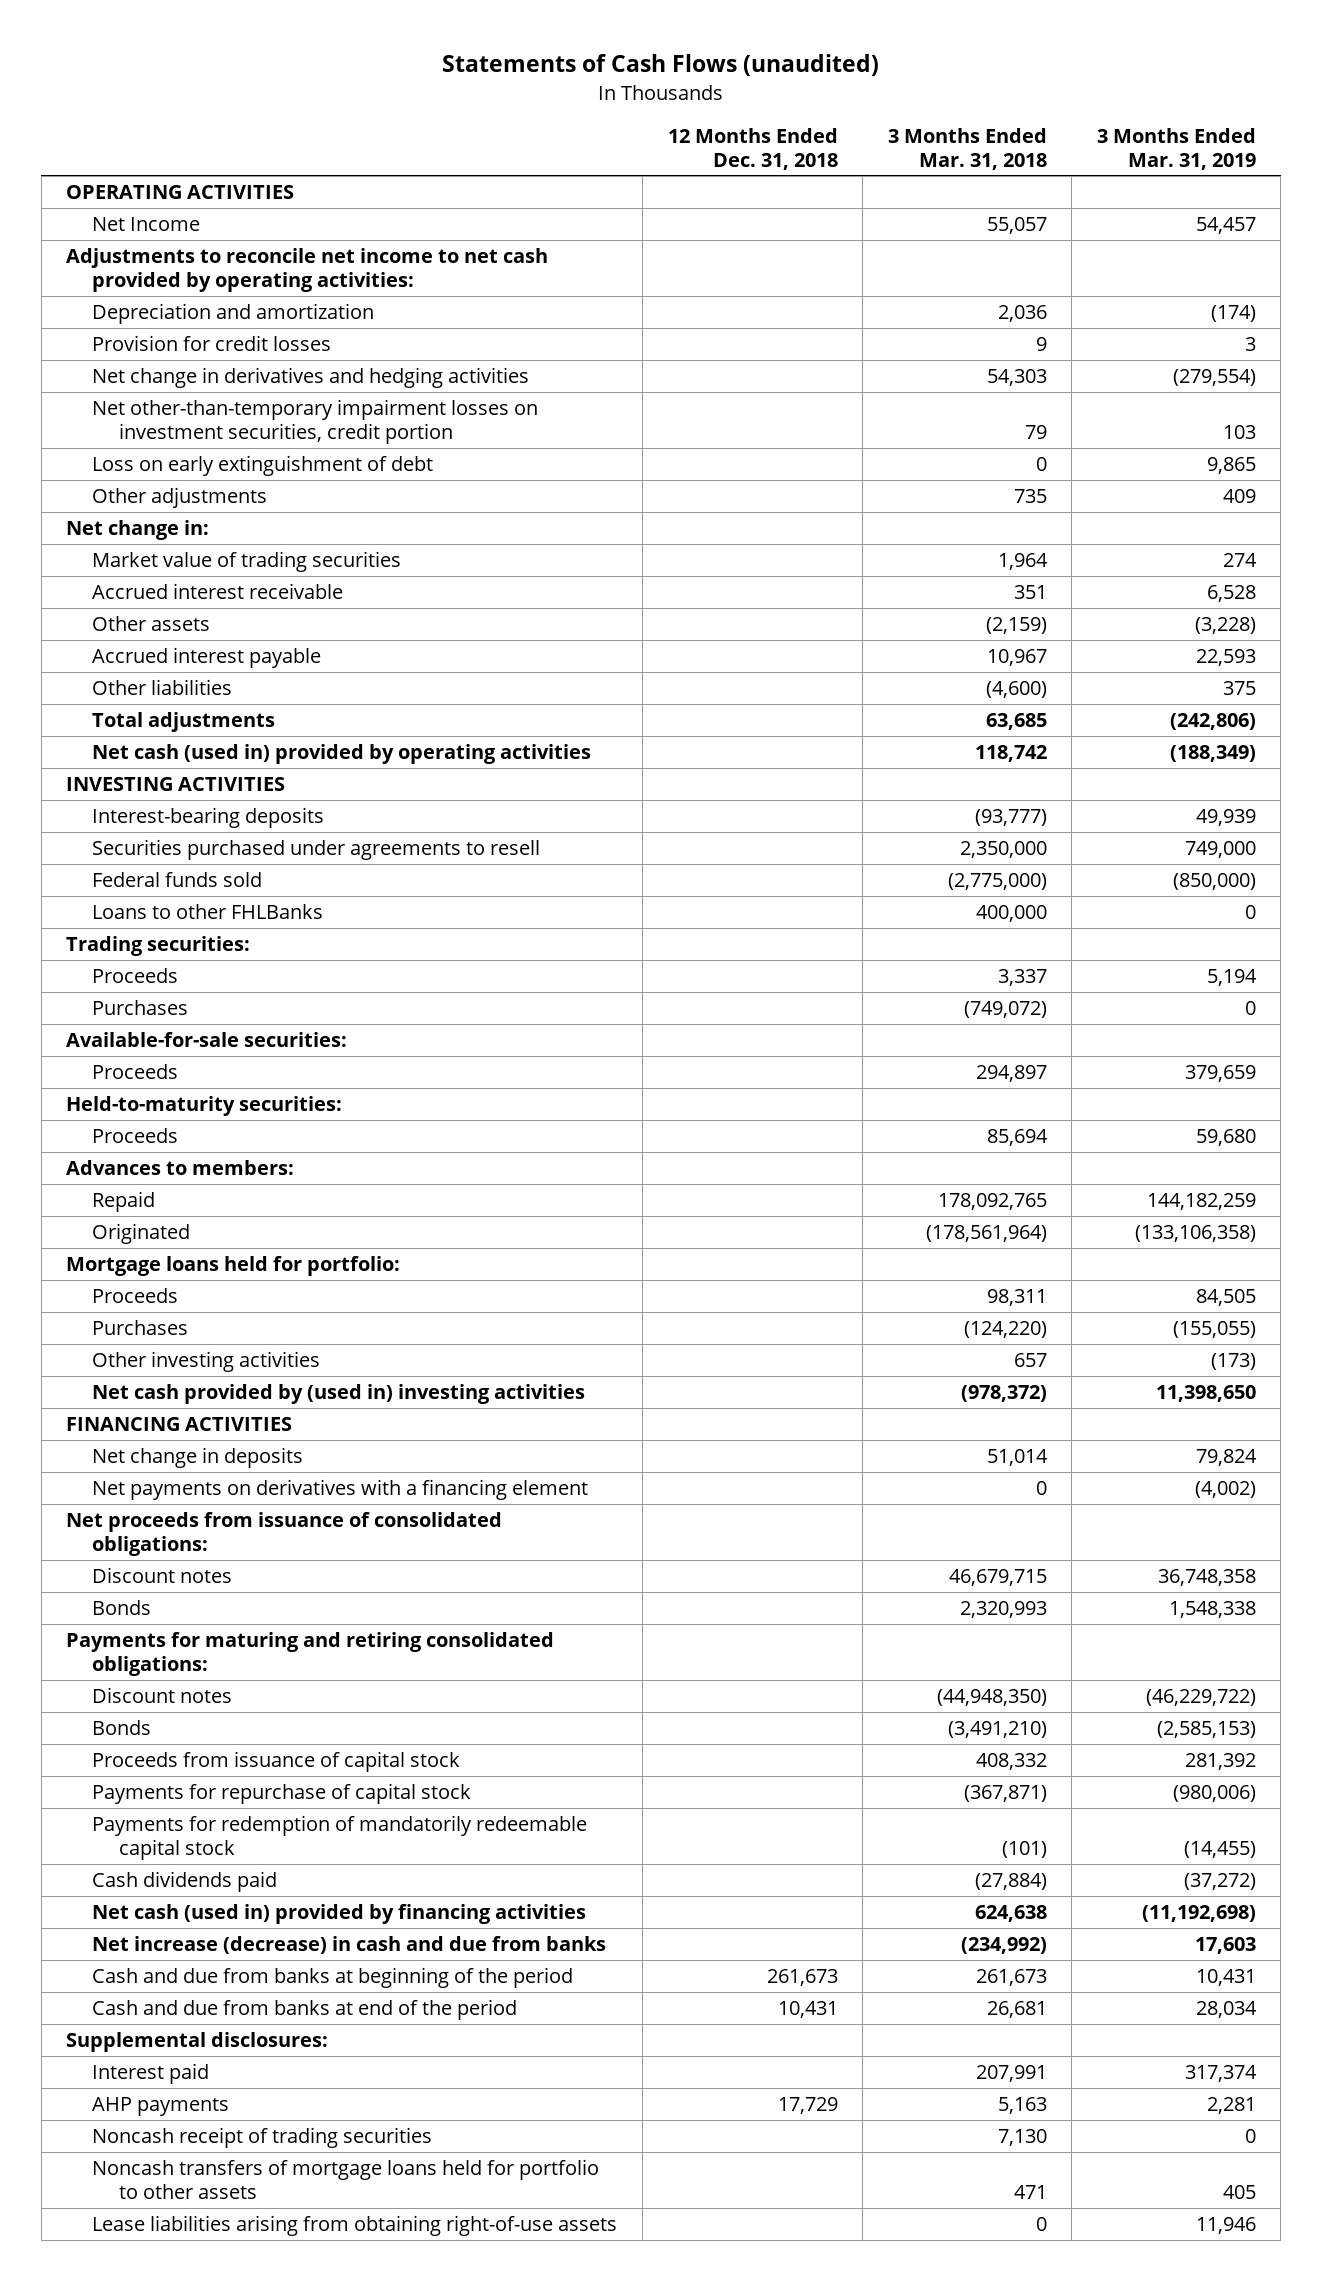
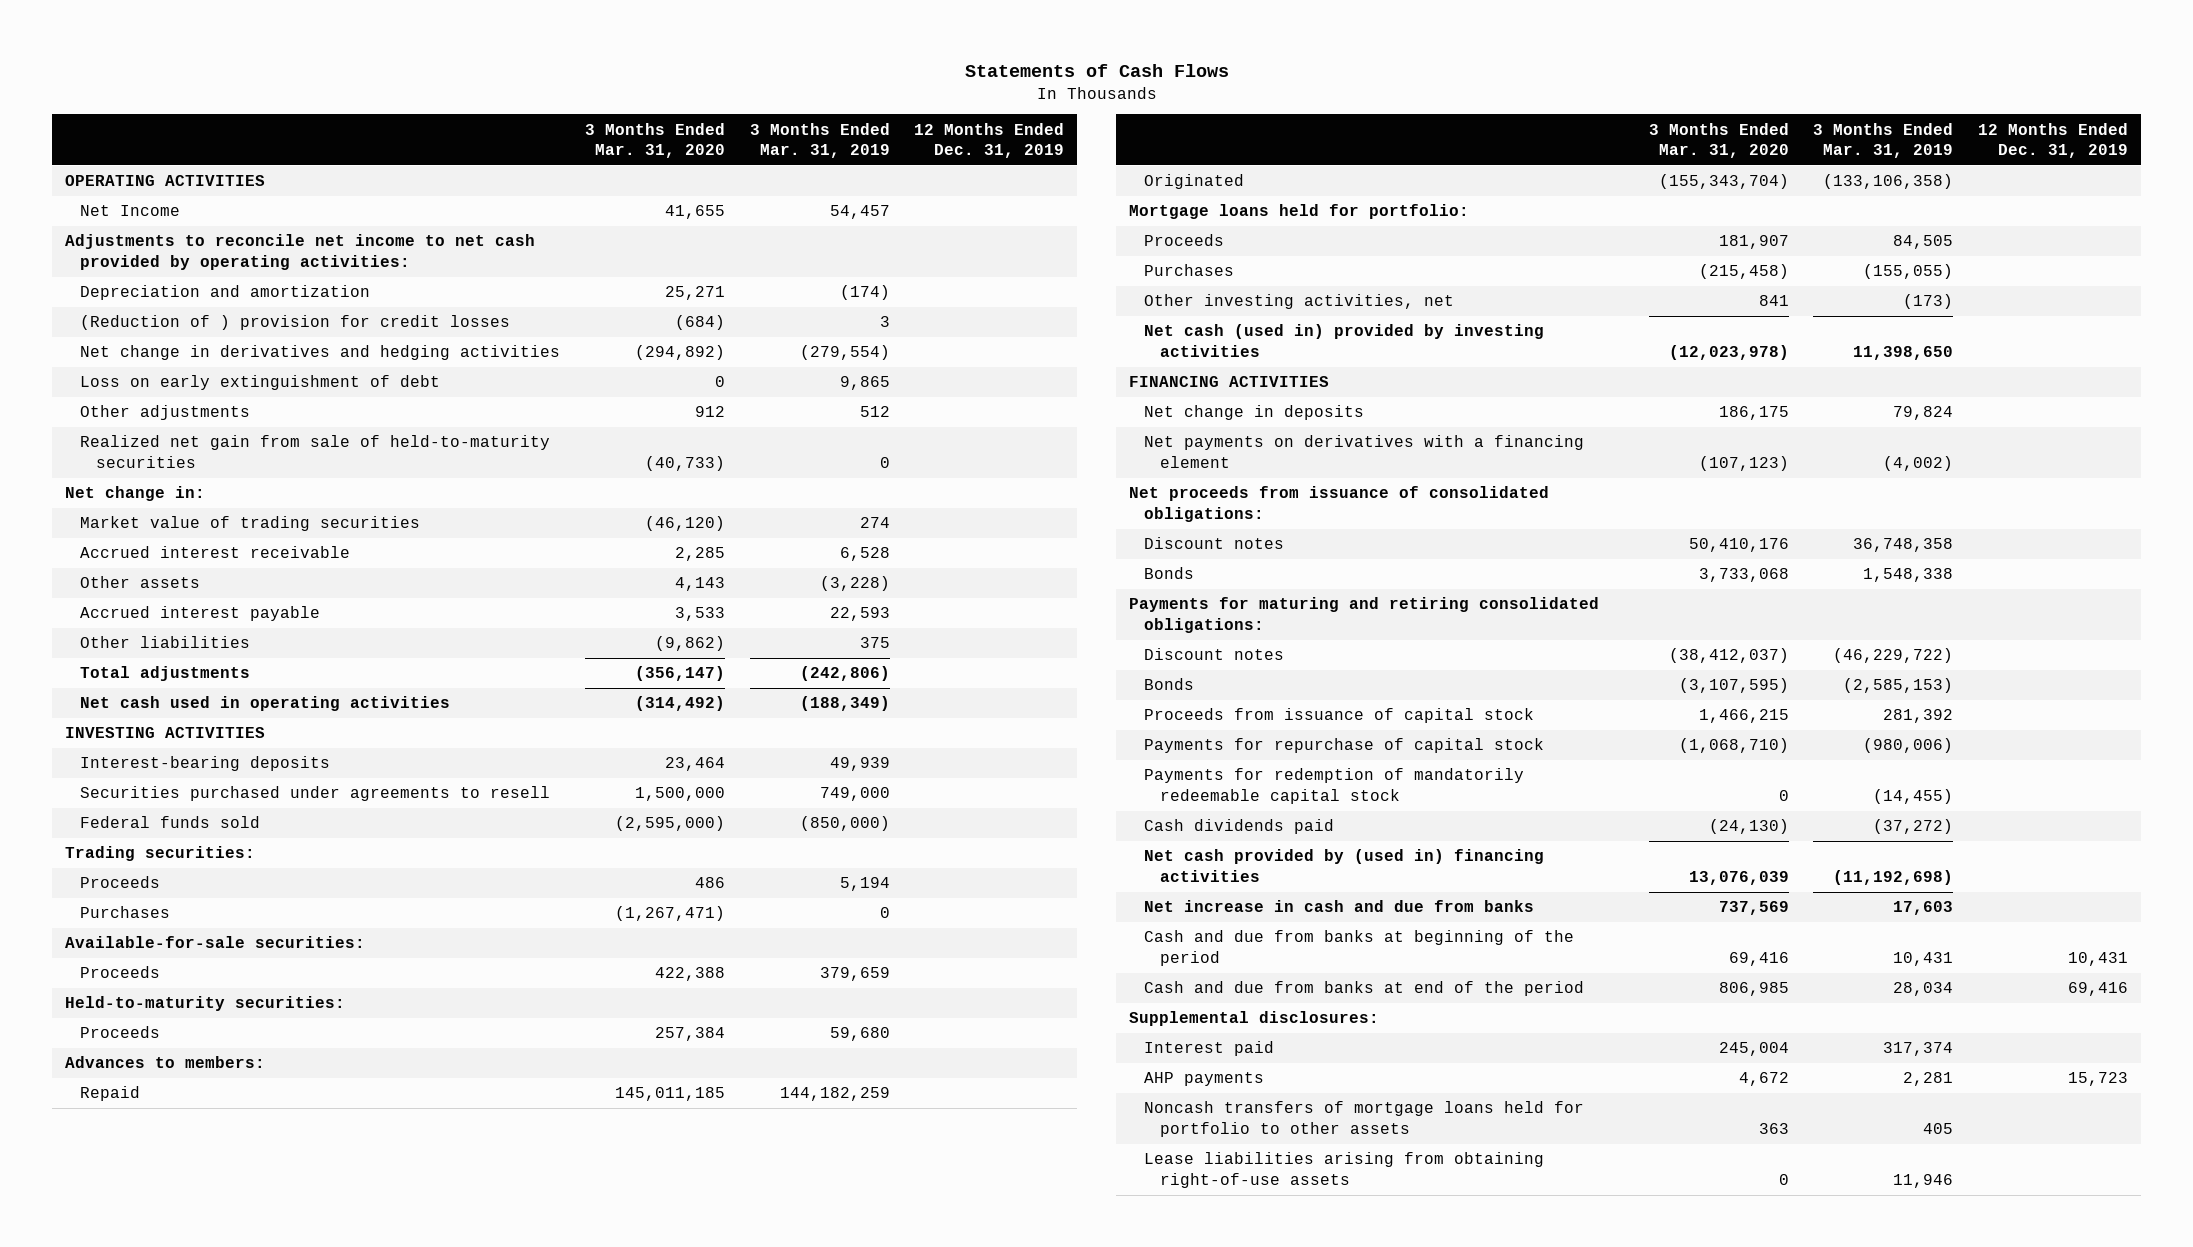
- Statements of Cash Flows (unaudited)
+ Statements of Cash Flows
- | 12 Months Ended Dec. 31, 2018 | 3 Months Ended Mar. 31, 2018 | 3 Months Ended Mar. 31, 2019
+ | 3 Months Ended Mar. 31, 2020 | 3 Months Ended Mar. 31, 2019 | 12 Months Ended Dec. 31, 2019
- Provision for credit losses | | 9 | 3
+ (Reduction of ) provision for credit losses | (684) | 3 |
- Net other-than-temporary impairment losses on investment securities, credit portion | | 79 | 103
- Other adjustments | | 735 | 409
+ Other adjustments | 912 | 512 |
+ Realized net gain from sale of held-to-maturity securities | (40,733) | 0 |
- Net cash (used in) provided by operating activities | | 118,742 | (188,349)
+ Net cash used in operating activities | (314,492) | (188,349) |
- Loans to other FHLBanks | | 400,000 | 0
- Other investing activities | | 657 | (173)
- Net cash provided by (used in) investing activities | | (978,372) | 11,398,650
+ Other investing activities, net | 841 | (173) |
+ Net cash (used in) provided by investing activities | (12,023,978) | 11,398,650 |
- Net cash (used in) provided by financing activities | | 624,638 | (11,192,698)
- Net increase (decrease) in cash and due from banks | | (234,992) | 17,603
+ Net cash provided by (used in) financing activities | 13,076,039 | (11,192,698) |
+ Net increase in cash and due from banks | 737,569 | 17,603 |
- Noncash receipt of trading securities | | 7,130 | 0

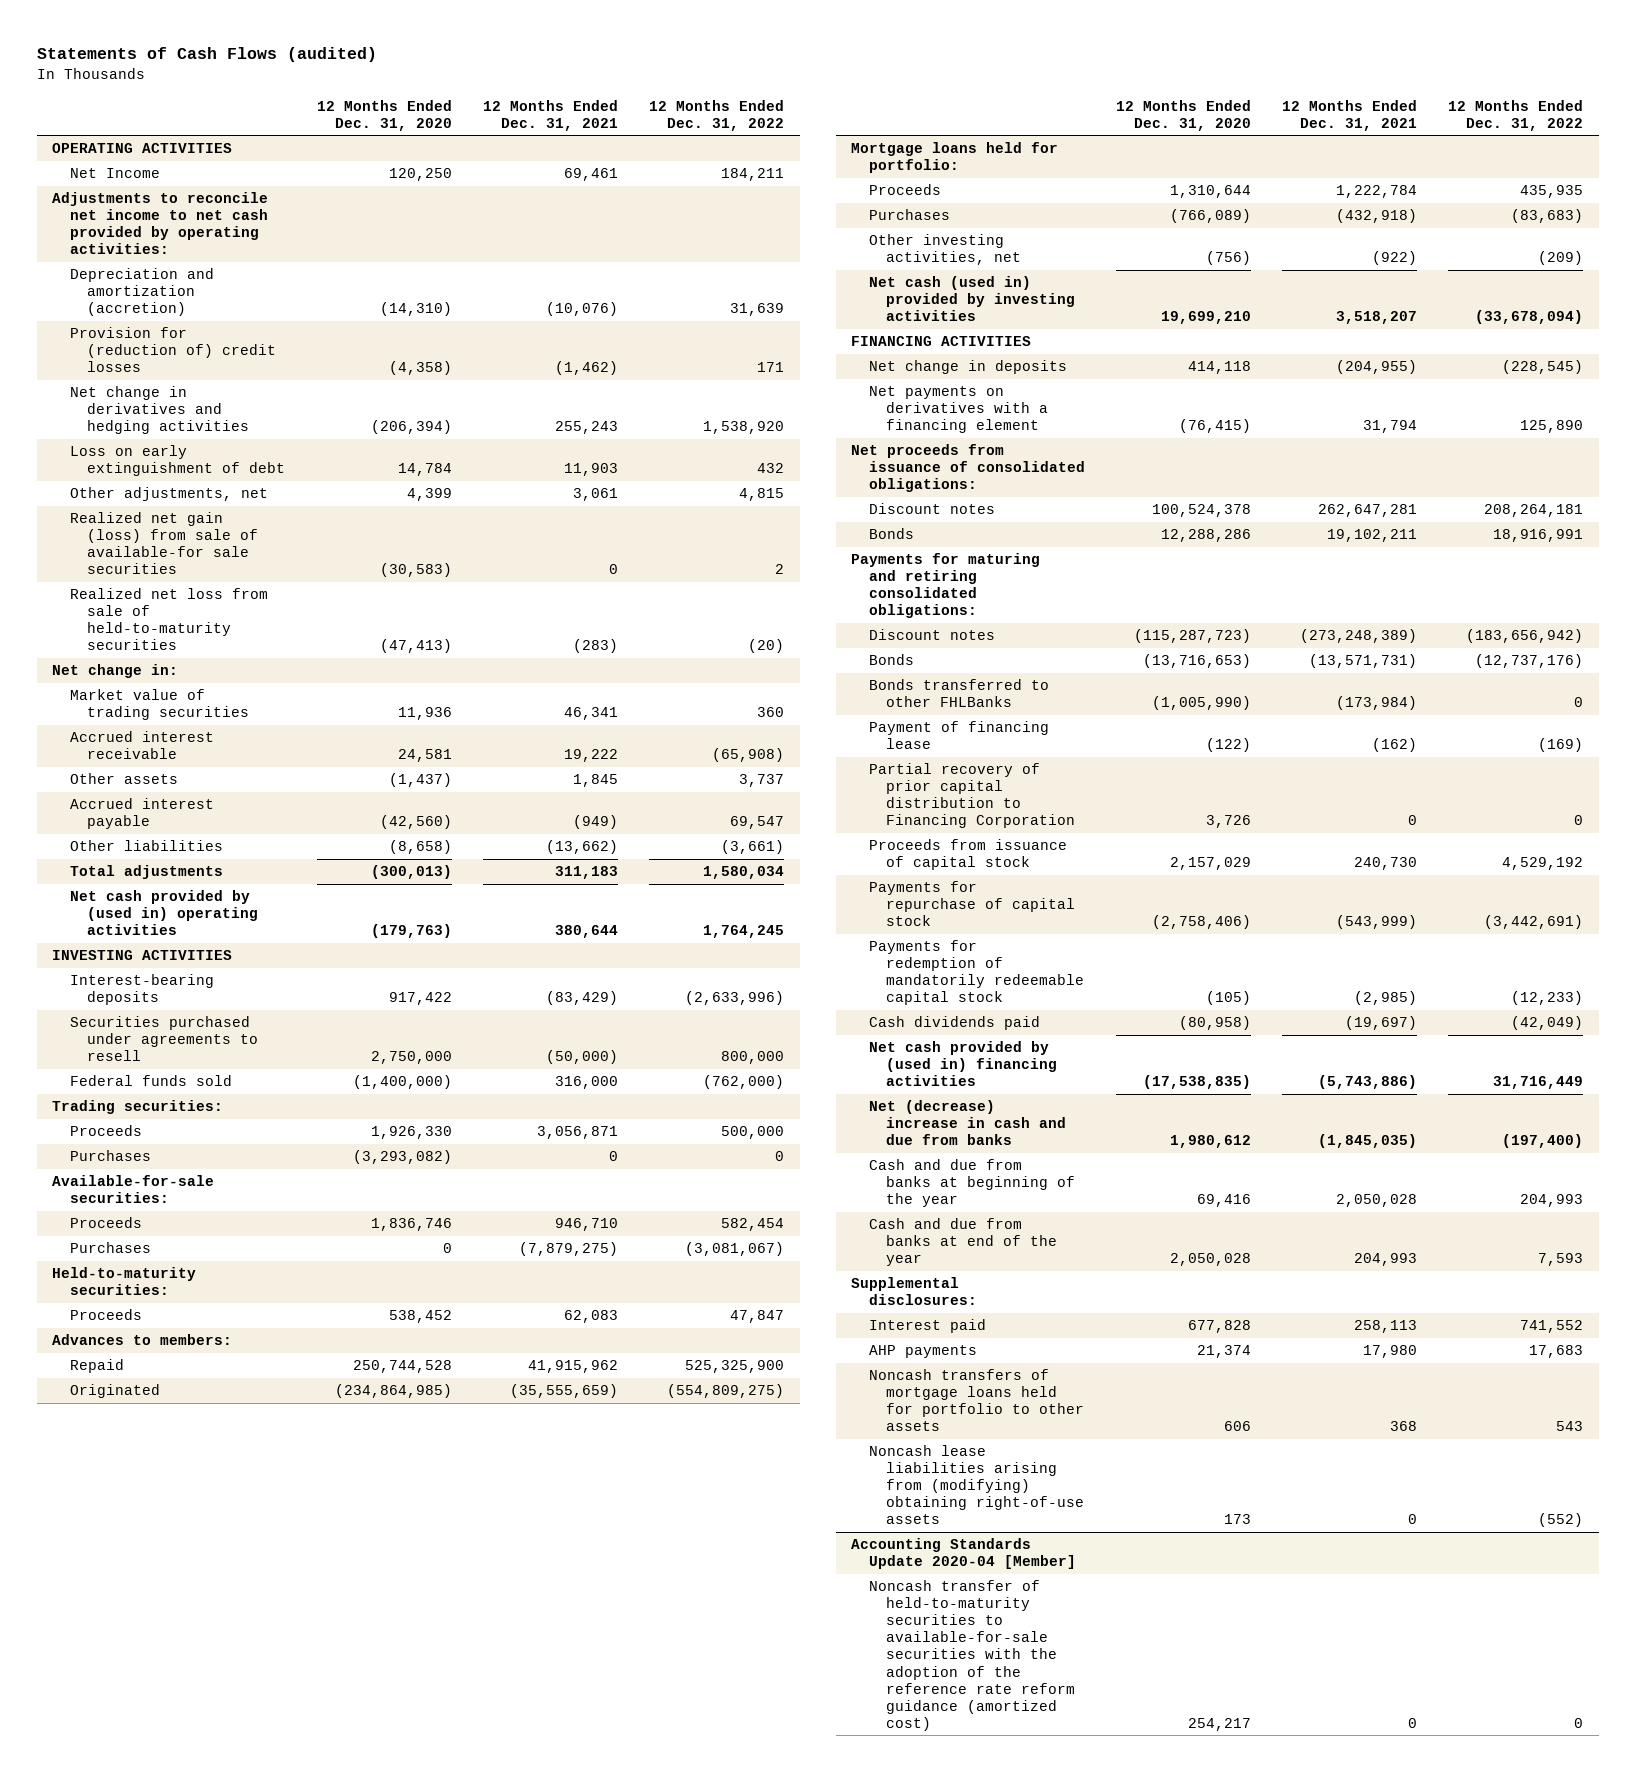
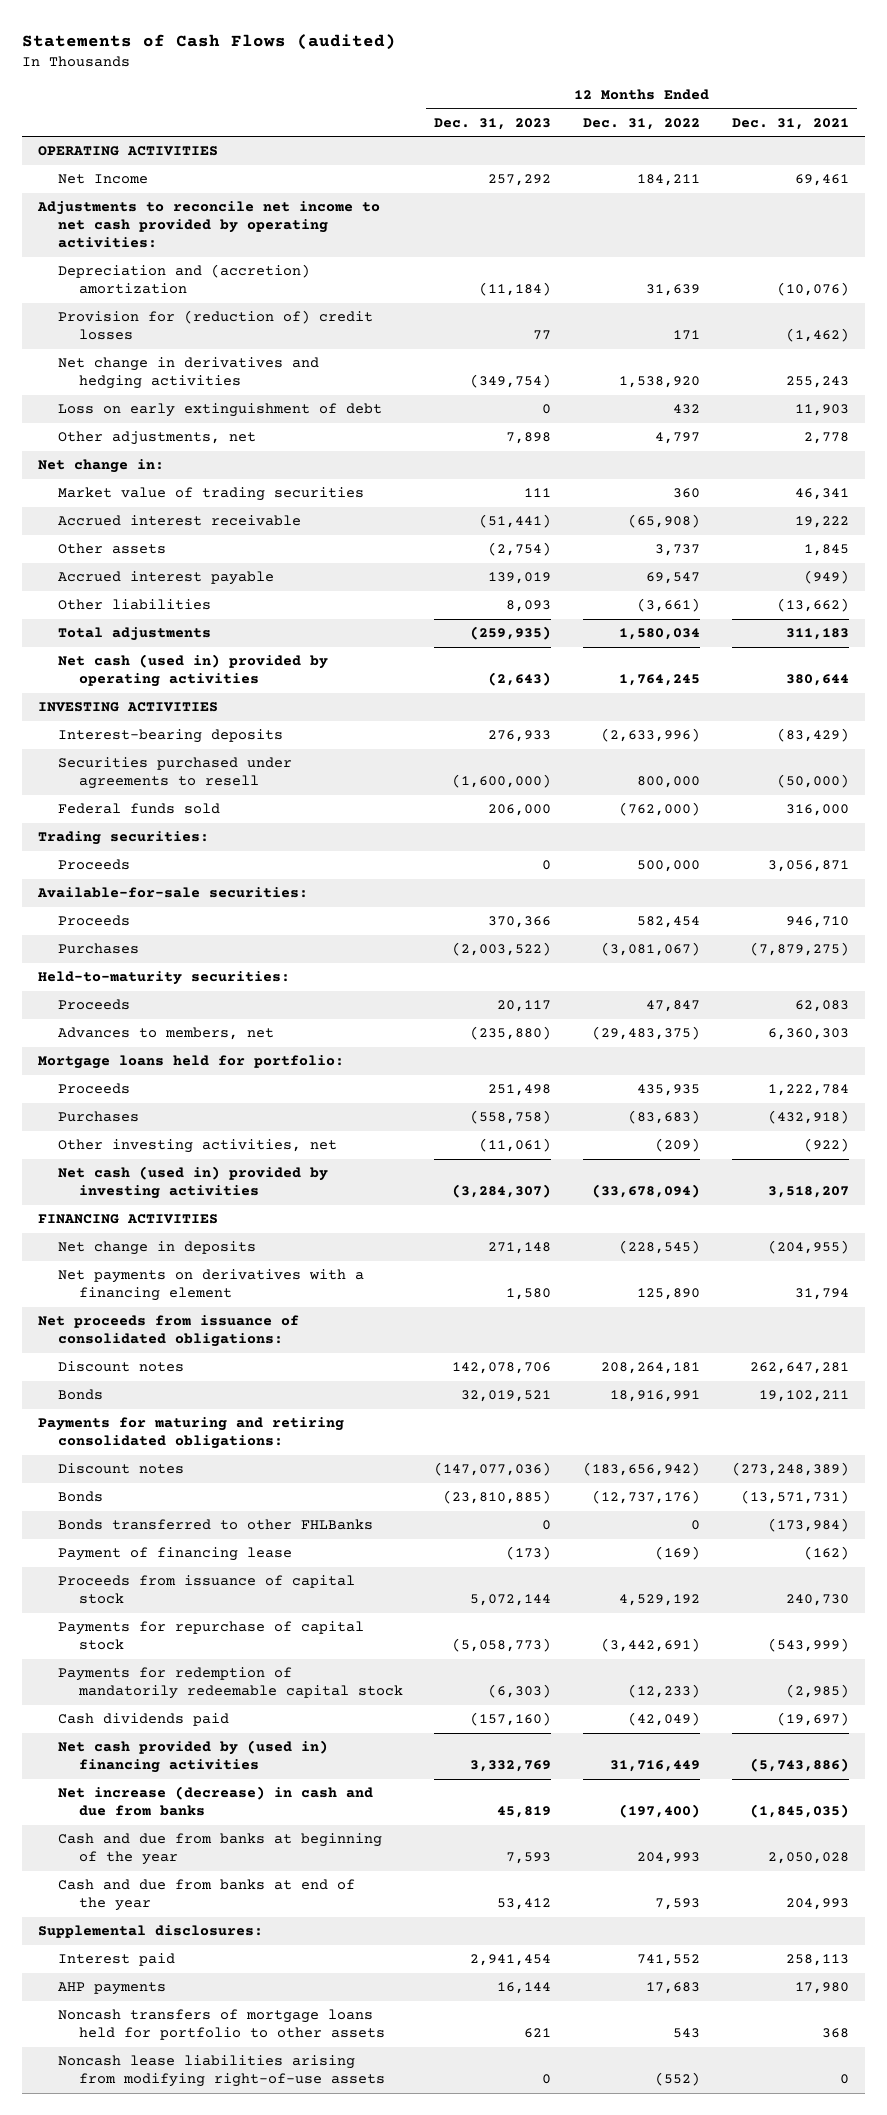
- | 12 Months Ended Dec. 31, 2020 | 12 Months Ended Dec. 31, 2021 | 12 Months Ended Dec. 31, 2022
+ | 12 Months Ended Dec. 31, 2023 | 12 Months Ended Dec. 31, 2022 | 12 Months Ended Dec. 31, 2021
- Depreciation and amortization (accretion) | (14,310) | (10,076) | 31,639
+ Depreciation and (accretion) amortization | (11,184) | 31,639 | (10,076)
- Other adjustments, net | 4,399 | 3,061 | 4,815
- Realized net gain (loss) from sale of available-for sale securities | (30,583) | 0 | 2
- Realized net loss from sale of held-to-maturity securities | (47,413) | (283) | (20)
+ Other adjustments, net | 7,898 | 4,797 | 2,778
- Net cash provided by (used in) operating activities | (179,763) | 380,644 | 1,764,245
+ Net cash (used in) provided by operating activities | (2,643) | 1,764,245 | 380,644
- Purchases | (3,293,082) | 0 | 0
- Advances to members:
- Repaid | 250,744,528 | 41,915,962 | 525,325,900
- Originated | (234,864,985) | (35,555,659) | (554,809,275)
+ Advances to members, net | (235,880) | (29,483,375) | 6,360,303
- Partial recovery of prior capital distribution to Financing Corporation | 3,726 | 0 | 0
- Net (decrease) increase in cash and due from banks | 1,980,612 | (1,845,035) | (197,400)
+ Net increase (decrease) in cash and due from banks | 45,819 | (197,400) | (1,845,035)
- Noncash lease liabilities arising from (modifying) obtaining right-of-use assets | 173 | 0 | (552)
- Accounting Standards Update 2020-04 [Member]
- Noncash transfer of held-to-maturity securities to available-for-sale securities with the adoption of the reference rate reform guidance (amortized cost) | 254,217 | 0 | 0
+ Noncash lease liabilities arising from modifying right-of-use assets | 0 | (552) | 0

